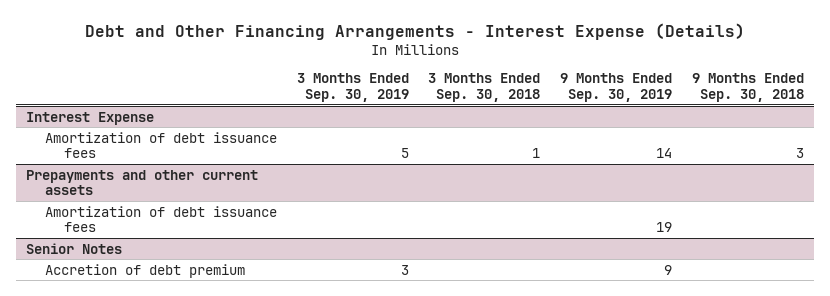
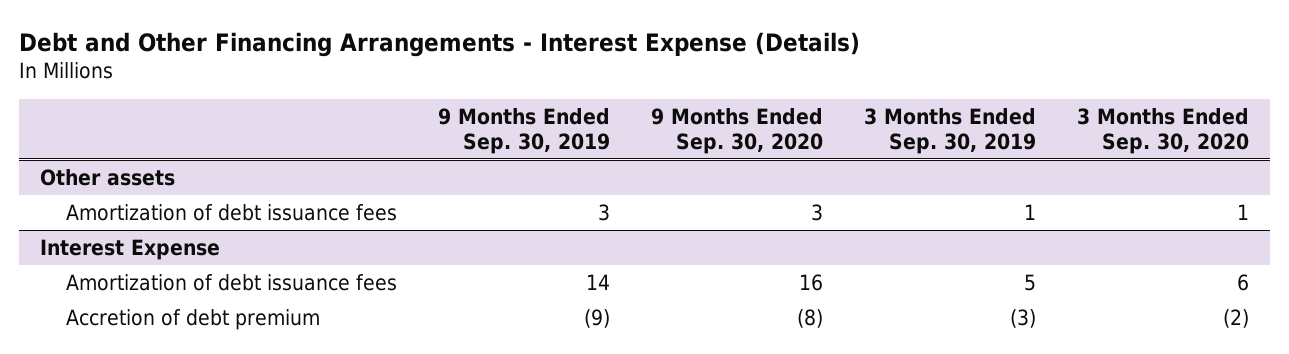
- | 3 Months Ended Sep. 30, 2019 | 3 Months Ended Sep. 30, 2018 | 9 Months Ended Sep. 30, 2019 | 9 Months Ended Sep. 30, 2018
+ | 9 Months Ended Sep. 30, 2019 | 9 Months Ended Sep. 30, 2020 | 3 Months Ended Sep. 30, 2019 | 3 Months Ended Sep. 30, 2020
+ Other assets
+ Amortization of debt issuance fees | 3 | 3 | 1 | 1
- Prepayments and other current assets
- Amortization of debt issuance fees | | | 19 |
- Senior Notes
- Accretion of debt premium | 3 | | 9 |
@ Interest Expense
+ Accretion of debt premium | (9) | (8) | (3) | (2)

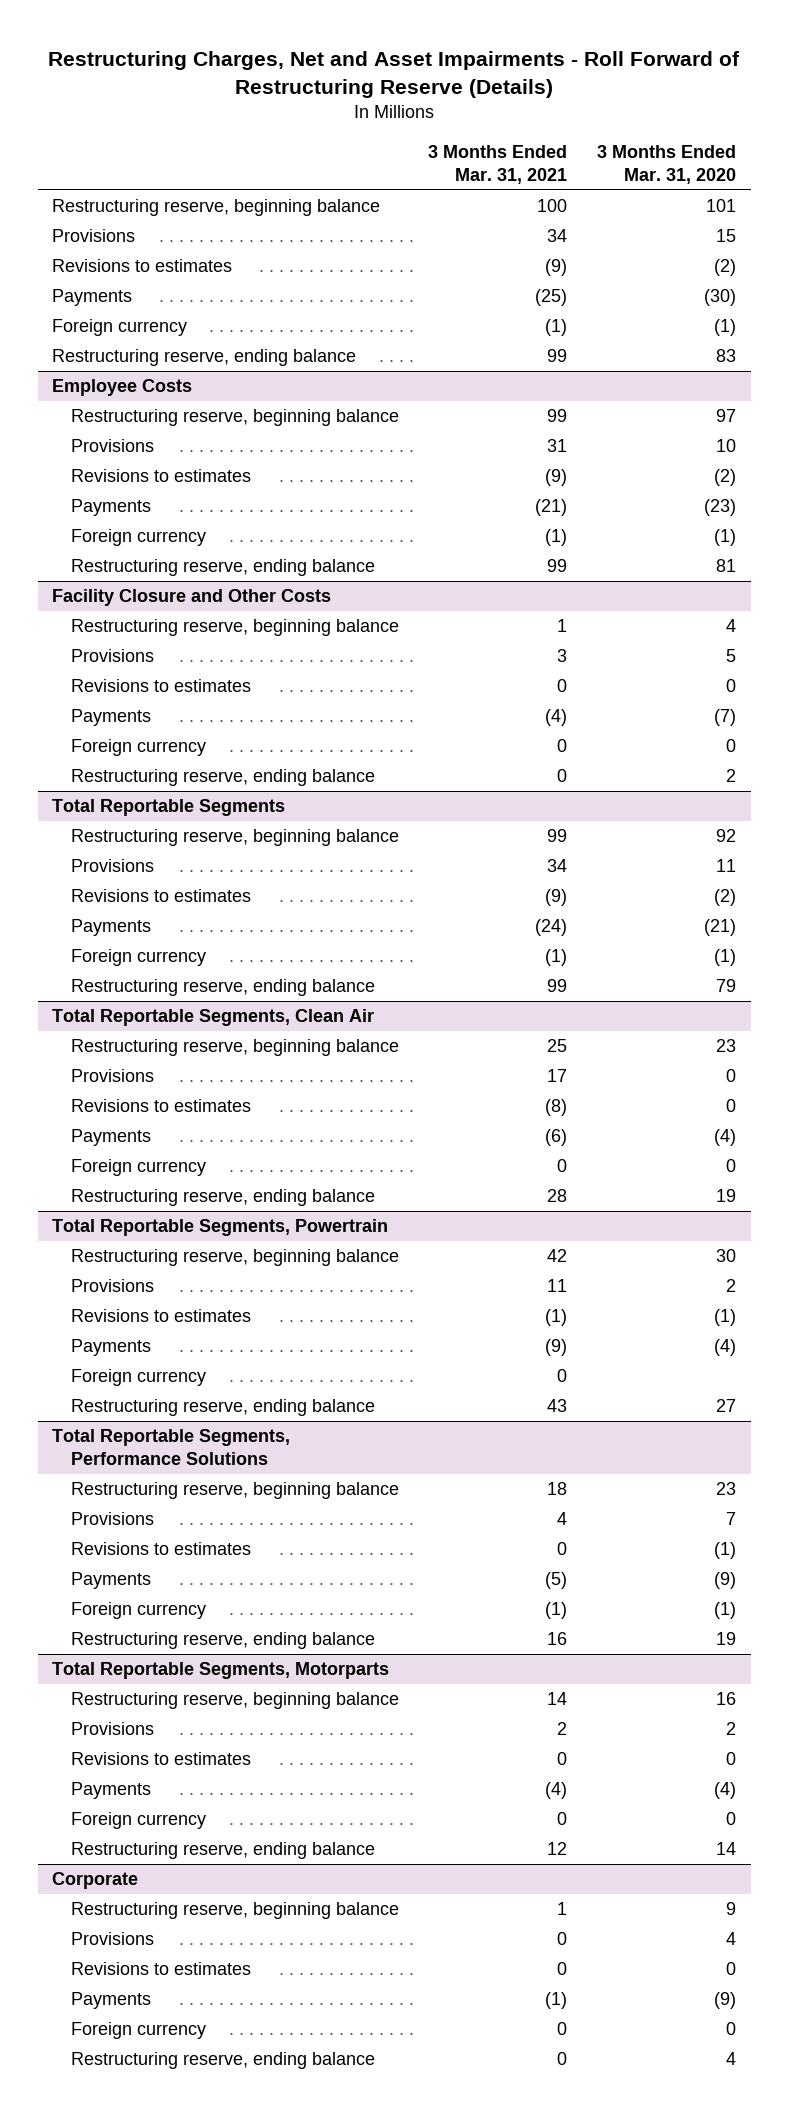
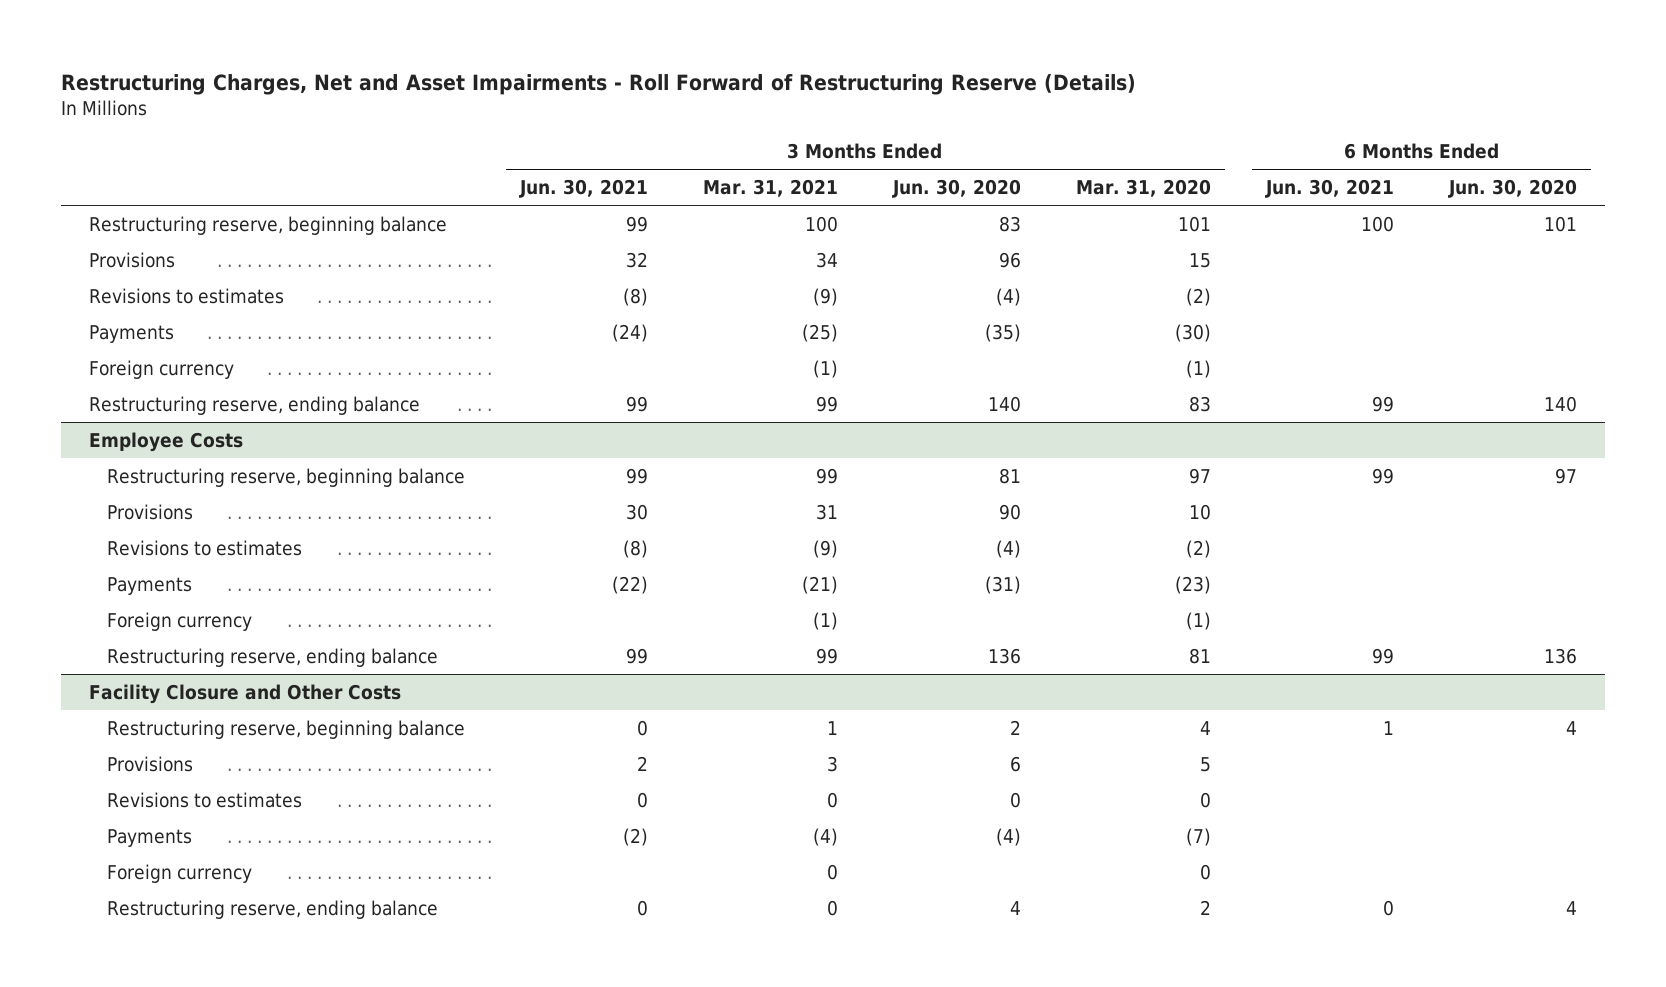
- | 3 Months Ended Mar. 31, 2021 | 3 Months Ended Mar. 31, 2020
+ | 3 Months Ended Jun. 30, 2021 | 3 Months Ended Mar. 31, 2021 | 3 Months Ended Jun. 30, 2020 | 3 Months Ended Mar. 31, 2020 | 6 Months Ended Jun. 30, 2021 | 6 Months Ended Jun. 30, 2020
- Total Reportable Segments
- Restructuring reserve, beginning balance | 99 | 92
- Provisions | 34 | 11
- Revisions to estimates | (9) | (2)
- Payments | (24) | (21)
- Foreign currency | (1) | (1)
- Restructuring reserve, ending balance | 99 | 79
- Total Reportable Segments, Clean Air
- Restructuring reserve, beginning balance | 25 | 23
- Provisions | 17 | 0
- Revisions to estimates | (8) | 0
- Payments | (6) | (4)
- Foreign currency | 0 | 0
- Restructuring reserve, ending balance | 28 | 19
- Total Reportable Segments, Powertrain
- Restructuring reserve, beginning balance | 42 | 30
- Provisions | 11 | 2
- Revisions to estimates | (1) | (1)
- Payments | (9) | (4)
- Foreign currency | 0 |
- Restructuring reserve, ending balance | 43 | 27
- Total Reportable Segments, Performance Solutions
- Restructuring reserve, beginning balance | 18 | 23
- Provisions | 4 | 7
- Revisions to estimates | 0 | (1)
- Payments | (5) | (9)
- Foreign currency | (1) | (1)
- Restructuring reserve, ending balance | 16 | 19
- Total Reportable Segments, Motorparts
- Restructuring reserve, beginning balance | 14 | 16
- Provisions | 2 | 2
- Revisions to estimates | 0 | 0
- Payments | (4) | (4)
- Foreign currency | 0 | 0
- Restructuring reserve, ending balance | 12 | 14
- Corporate
- Restructuring reserve, beginning balance | 1 | 9
- Provisions | 0 | 4
- Revisions to estimates | 0 | 0
- Payments | (1) | (9)
- Foreign currency | 0 | 0
- Restructuring reserve, ending balance | 0 | 4

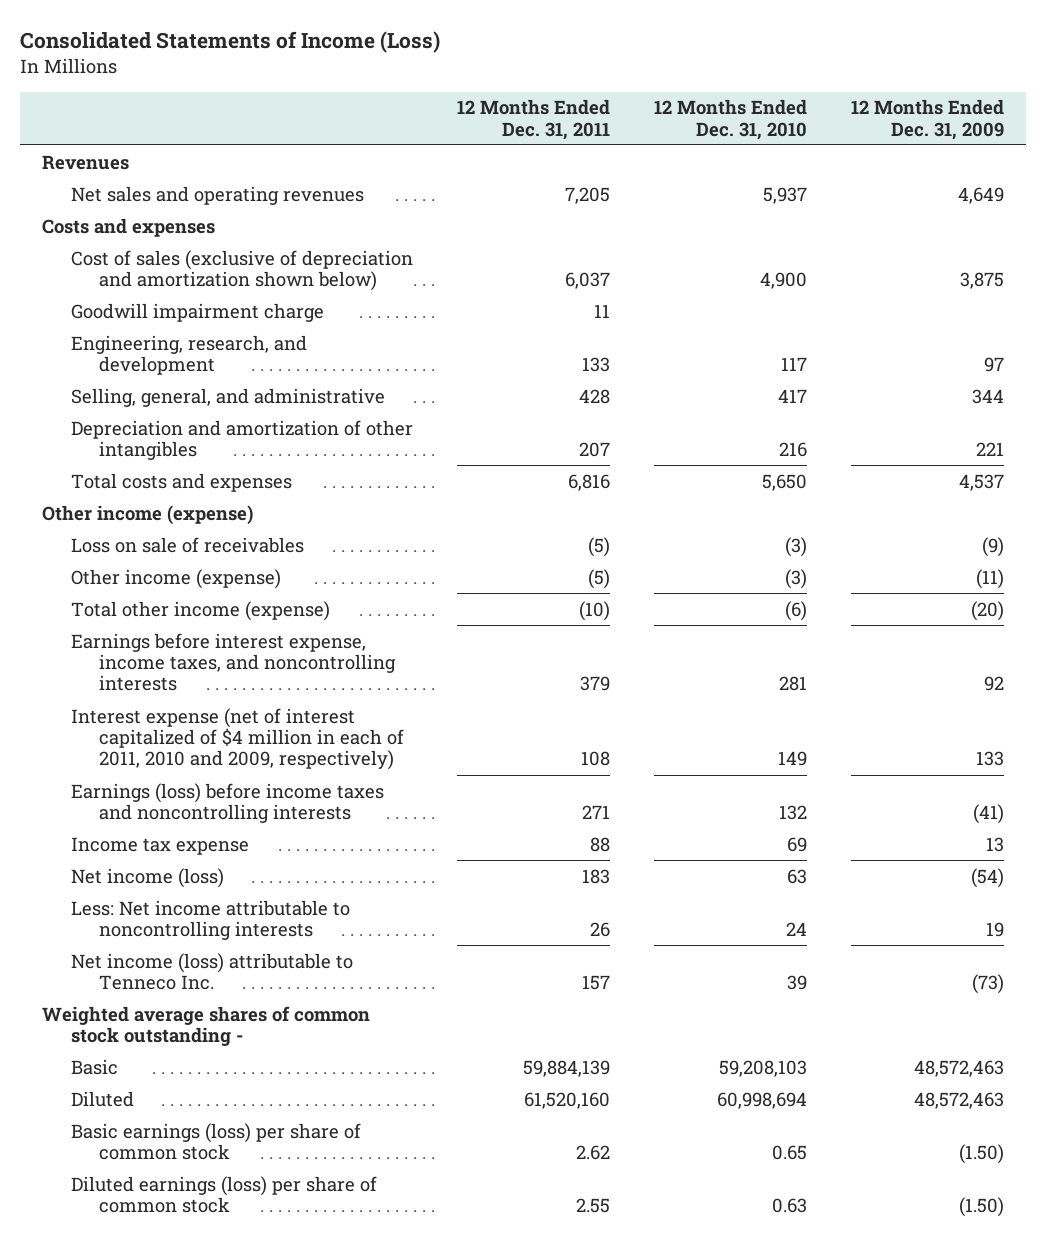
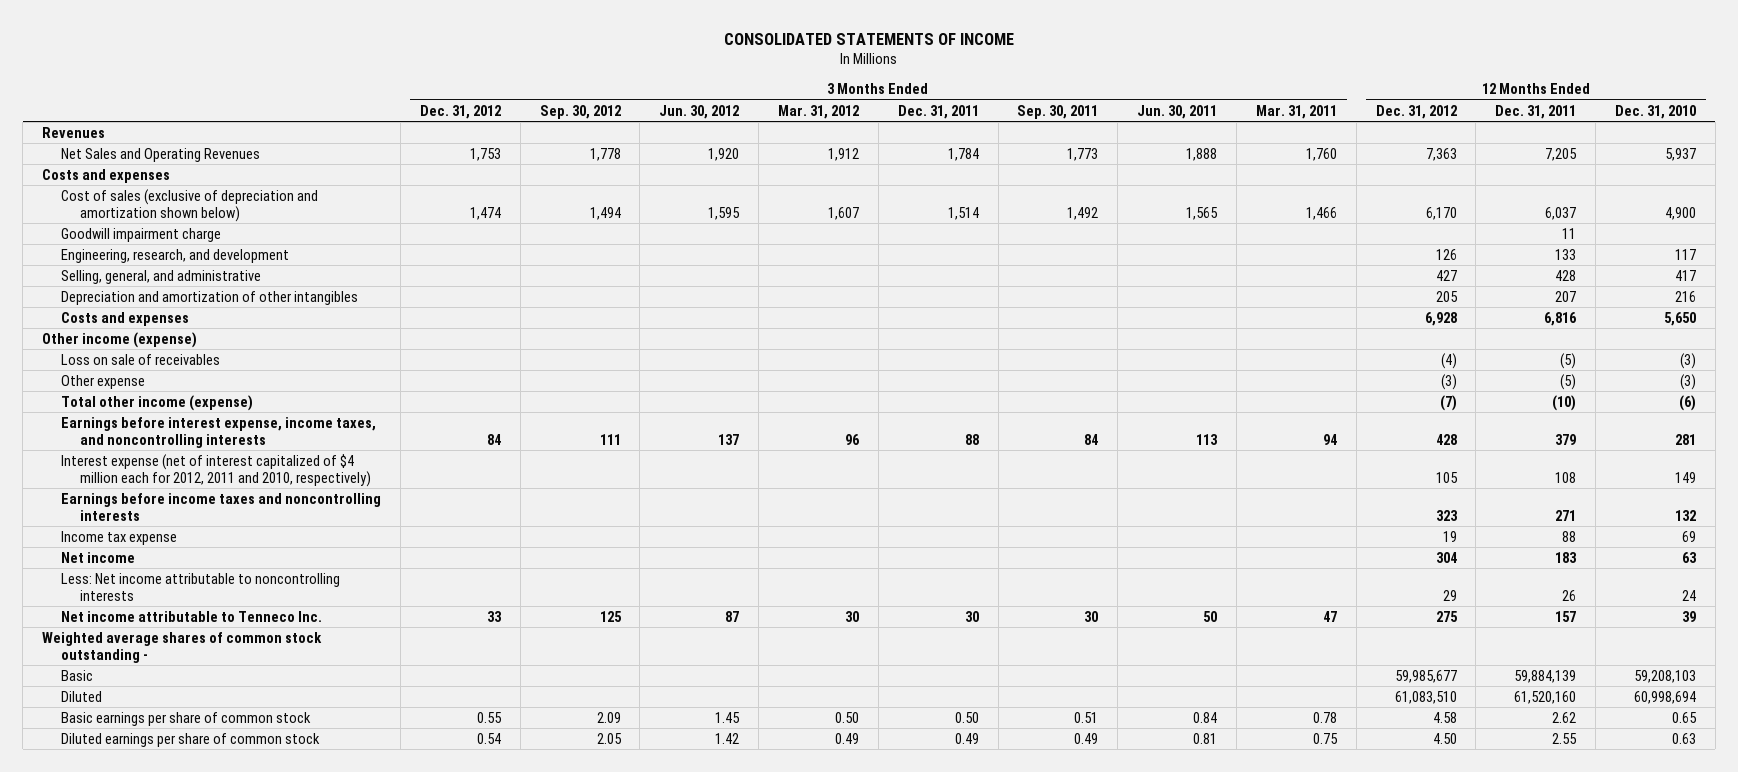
- Consolidated Statements of Income (Loss)
+ CONSOLIDATED STATEMENTS OF INCOME
- | 12 Months Ended Dec. 31, 2011 | 12 Months Ended Dec. 31, 2010 | 12 Months Ended Dec. 31, 2009
+ | 3 Months Ended Dec. 31, 2012 | 3 Months Ended Sep. 30, 2012 | 3 Months Ended Jun. 30, 2012 | 3 Months Ended Mar. 31, 2012 | 3 Months Ended Dec. 31, 2011 | 3 Months Ended Sep. 30, 2011 | 3 Months Ended Jun. 30, 2011 | 3 Months Ended Mar. 31, 2011 | 12 Months Ended Dec. 31, 2012 | 12 Months Ended Dec. 31, 2011 | 12 Months Ended Dec. 31, 2010
- Net sales and operating revenues | 7,205 | 5,937 | 4,649
+ Net Sales and Operating Revenues | 1,753 | 1,778 | 1,920 | 1,912 | 1,784 | 1,773 | 1,888 | 1,760 | 7,363 | 7,205 | 5,937
- Total costs and expenses | 6,816 | 5,650 | 4,537
+ Costs and expenses | | | | | | | | | 6,928 | 6,816 | 5,650
- Other income (expense) | (5) | (3) | (11)
+ Other expense | | | | | | | | | (3) | (5) | (3)
- Interest expense (net of interest capitalized of $4 million in each of 2011, 2010 and 2009, respectively) | 108 | 149 | 133
- Earnings (loss) before income taxes and noncontrolling interests | 271 | 132 | (41)
+ Interest expense (net of interest capitalized of $4 million each for 2012, 2011 and 2010, respectively) | | | | | | | | | 105 | 108 | 149
+ Earnings before income taxes and noncontrolling interests | | | | | | | | | 323 | 271 | 132
- Net income (loss) | 183 | 63 | (54)
+ Net income | | | | | | | | | 304 | 183 | 63
- Net income (loss) attributable to Tenneco Inc. | 157 | 39 | (73)
+ Net income attributable to Tenneco Inc. | 33 | 125 | 87 | 30 | 30 | 30 | 50 | 47 | 275 | 157 | 39
- Basic earnings (loss) per share of common stock | 2.62 | 0.65 | (1.50)
- Diluted earnings (loss) per share of common stock | 2.55 | 0.63 | (1.50)
+ Basic earnings per share of common stock | 0.55 | 2.09 | 1.45 | 0.50 | 0.50 | 0.51 | 0.84 | 0.78 | 4.58 | 2.62 | 0.65
+ Diluted earnings per share of common stock | 0.54 | 2.05 | 1.42 | 0.49 | 0.49 | 0.49 | 0.81 | 0.75 | 4.50 | 2.55 | 0.63

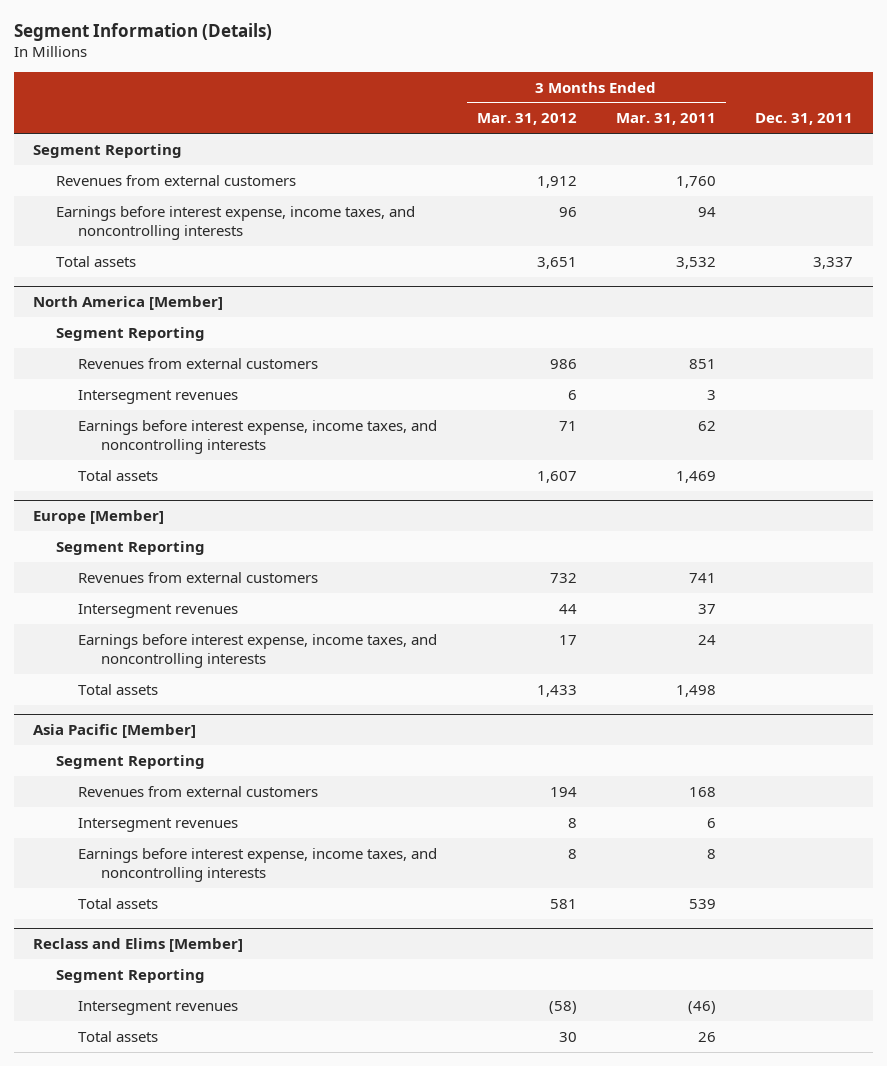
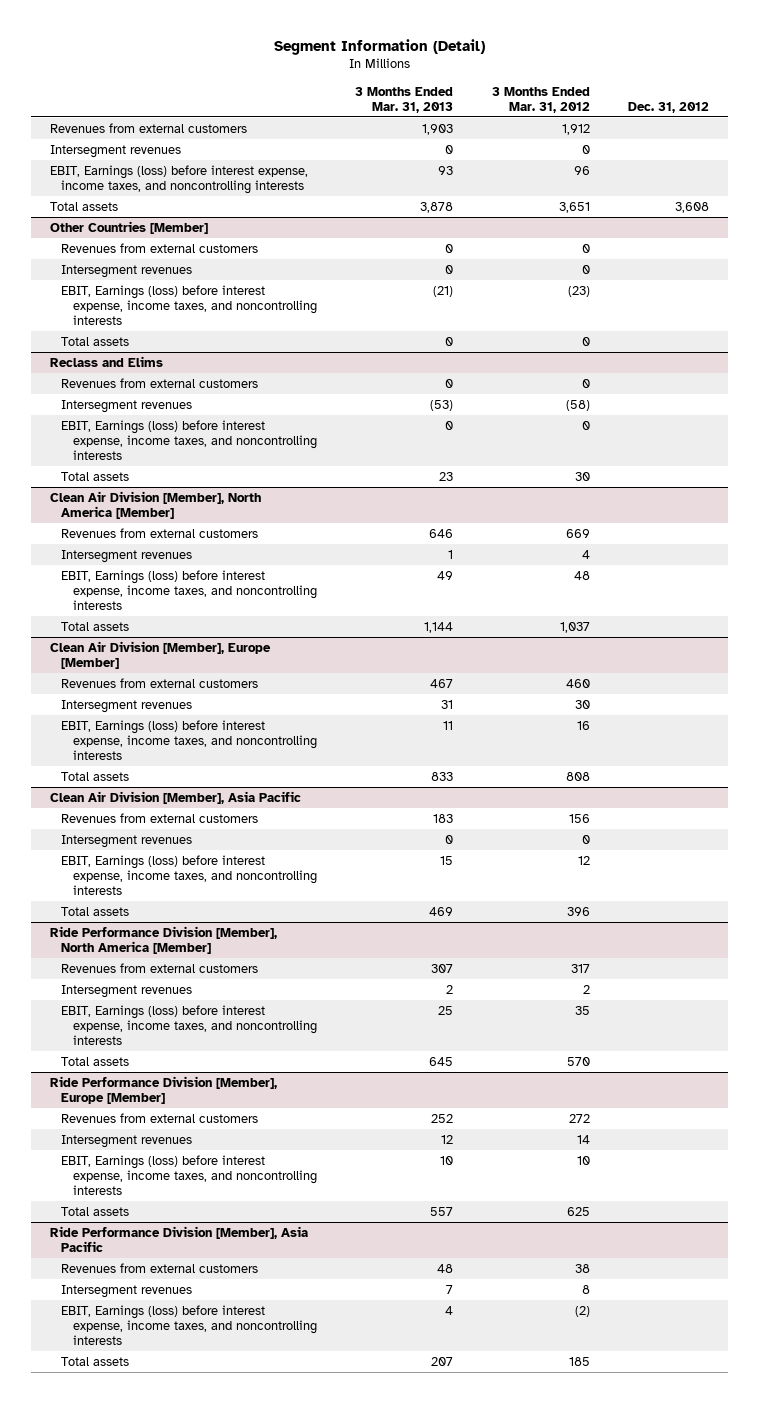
- Segment Information (Details)
+ Segment Information (Detail)
- | 3 Months Ended Mar. 31, 2012 | 3 Months Ended Mar. 31, 2011 | Dec. 31, 2011
+ | 3 Months Ended Mar. 31, 2013 | 3 Months Ended Mar. 31, 2012 | Dec. 31, 2012
- Segment Reporting
- Earnings before interest expense, income taxes, and noncontrolling interests | 96 | 94 |
+ Intersegment revenues | 0 | 0 |
+ EBIT, Earnings (loss) before interest expense, income taxes, and noncontrolling interests | 93 | 96 |
- North America [Member]
- Segment Reporting
- Revenues from external customers | 986 | 851 |
- Intersegment revenues | 6 | 3 |
- Earnings before interest expense, income taxes, and noncontrolling interests | 71 | 62 |
- Total assets | 1,607 | 1,469 |
- Europe [Member]
- Segment Reporting
- Revenues from external customers | 732 | 741 |
- Intersegment revenues | 44 | 37 |
- Earnings before interest expense, income taxes, and noncontrolling interests | 17 | 24 |
- Total assets | 1,433 | 1,498 |
- Asia Pacific [Member]
- Segment Reporting
- Revenues from external customers | 194 | 168 |
- Intersegment revenues | 8 | 6 |
- Earnings before interest expense, income taxes, and noncontrolling interests | 8 | 8 |
- Total assets | 581 | 539 |
- Reclass and Elims [Member]
- Segment Reporting
+ Other Countries [Member]
+ Revenues from external customers | 0 | 0 |
+ Intersegment revenues | 0 | 0 |
+ EBIT, Earnings (loss) before interest expense, income taxes, and noncontrolling interests | (21) | (23) |
+ Total assets | 0 | 0 |
+ Reclass and Elims
+ Revenues from external customers | 0 | 0 |
+ EBIT, Earnings (loss) before interest expense, income taxes, and noncontrolling interests | 0 | 0 |
+ Clean Air Division [Member], North America [Member]
+ Revenues from external customers | 646 | 669 |
+ Intersegment revenues | 1 | 4 |
+ EBIT, Earnings (loss) before interest expense, income taxes, and noncontrolling interests | 49 | 48 |
+ Total assets | 1,144 | 1,037 |
+ Clean Air Division [Member], Europe [Member]
+ Revenues from external customers | 467 | 460 |
+ Intersegment revenues | 31 | 30 |
+ EBIT, Earnings (loss) before interest expense, income taxes, and noncontrolling interests | 11 | 16 |
+ Total assets | 833 | 808 |
+ Clean Air Division [Member], Asia Pacific
+ Revenues from external customers | 183 | 156 |
+ Intersegment revenues | 0 | 0 |
+ EBIT, Earnings (loss) before interest expense, income taxes, and noncontrolling interests | 15 | 12 |
+ Total assets | 469 | 396 |
+ Ride Performance Division [Member], North America [Member]
+ Revenues from external customers | 307 | 317 |
+ Intersegment revenues | 2 | 2 |
+ EBIT, Earnings (loss) before interest expense, income taxes, and noncontrolling interests | 25 | 35 |
+ Total assets | 645 | 570 |
+ Ride Performance Division [Member], Europe [Member]
+ Revenues from external customers | 252 | 272 |
+ Intersegment revenues | 12 | 14 |
+ EBIT, Earnings (loss) before interest expense, income taxes, and noncontrolling interests | 10 | 10 |
+ Total assets | 557 | 625 |
+ Ride Performance Division [Member], Asia Pacific
+ Revenues from external customers | 48 | 38 |
+ Intersegment revenues | 7 | 8 |
+ EBIT, Earnings (loss) before interest expense, income taxes, and noncontrolling interests | 4 | (2) |
+ Total assets | 207 | 185 |

